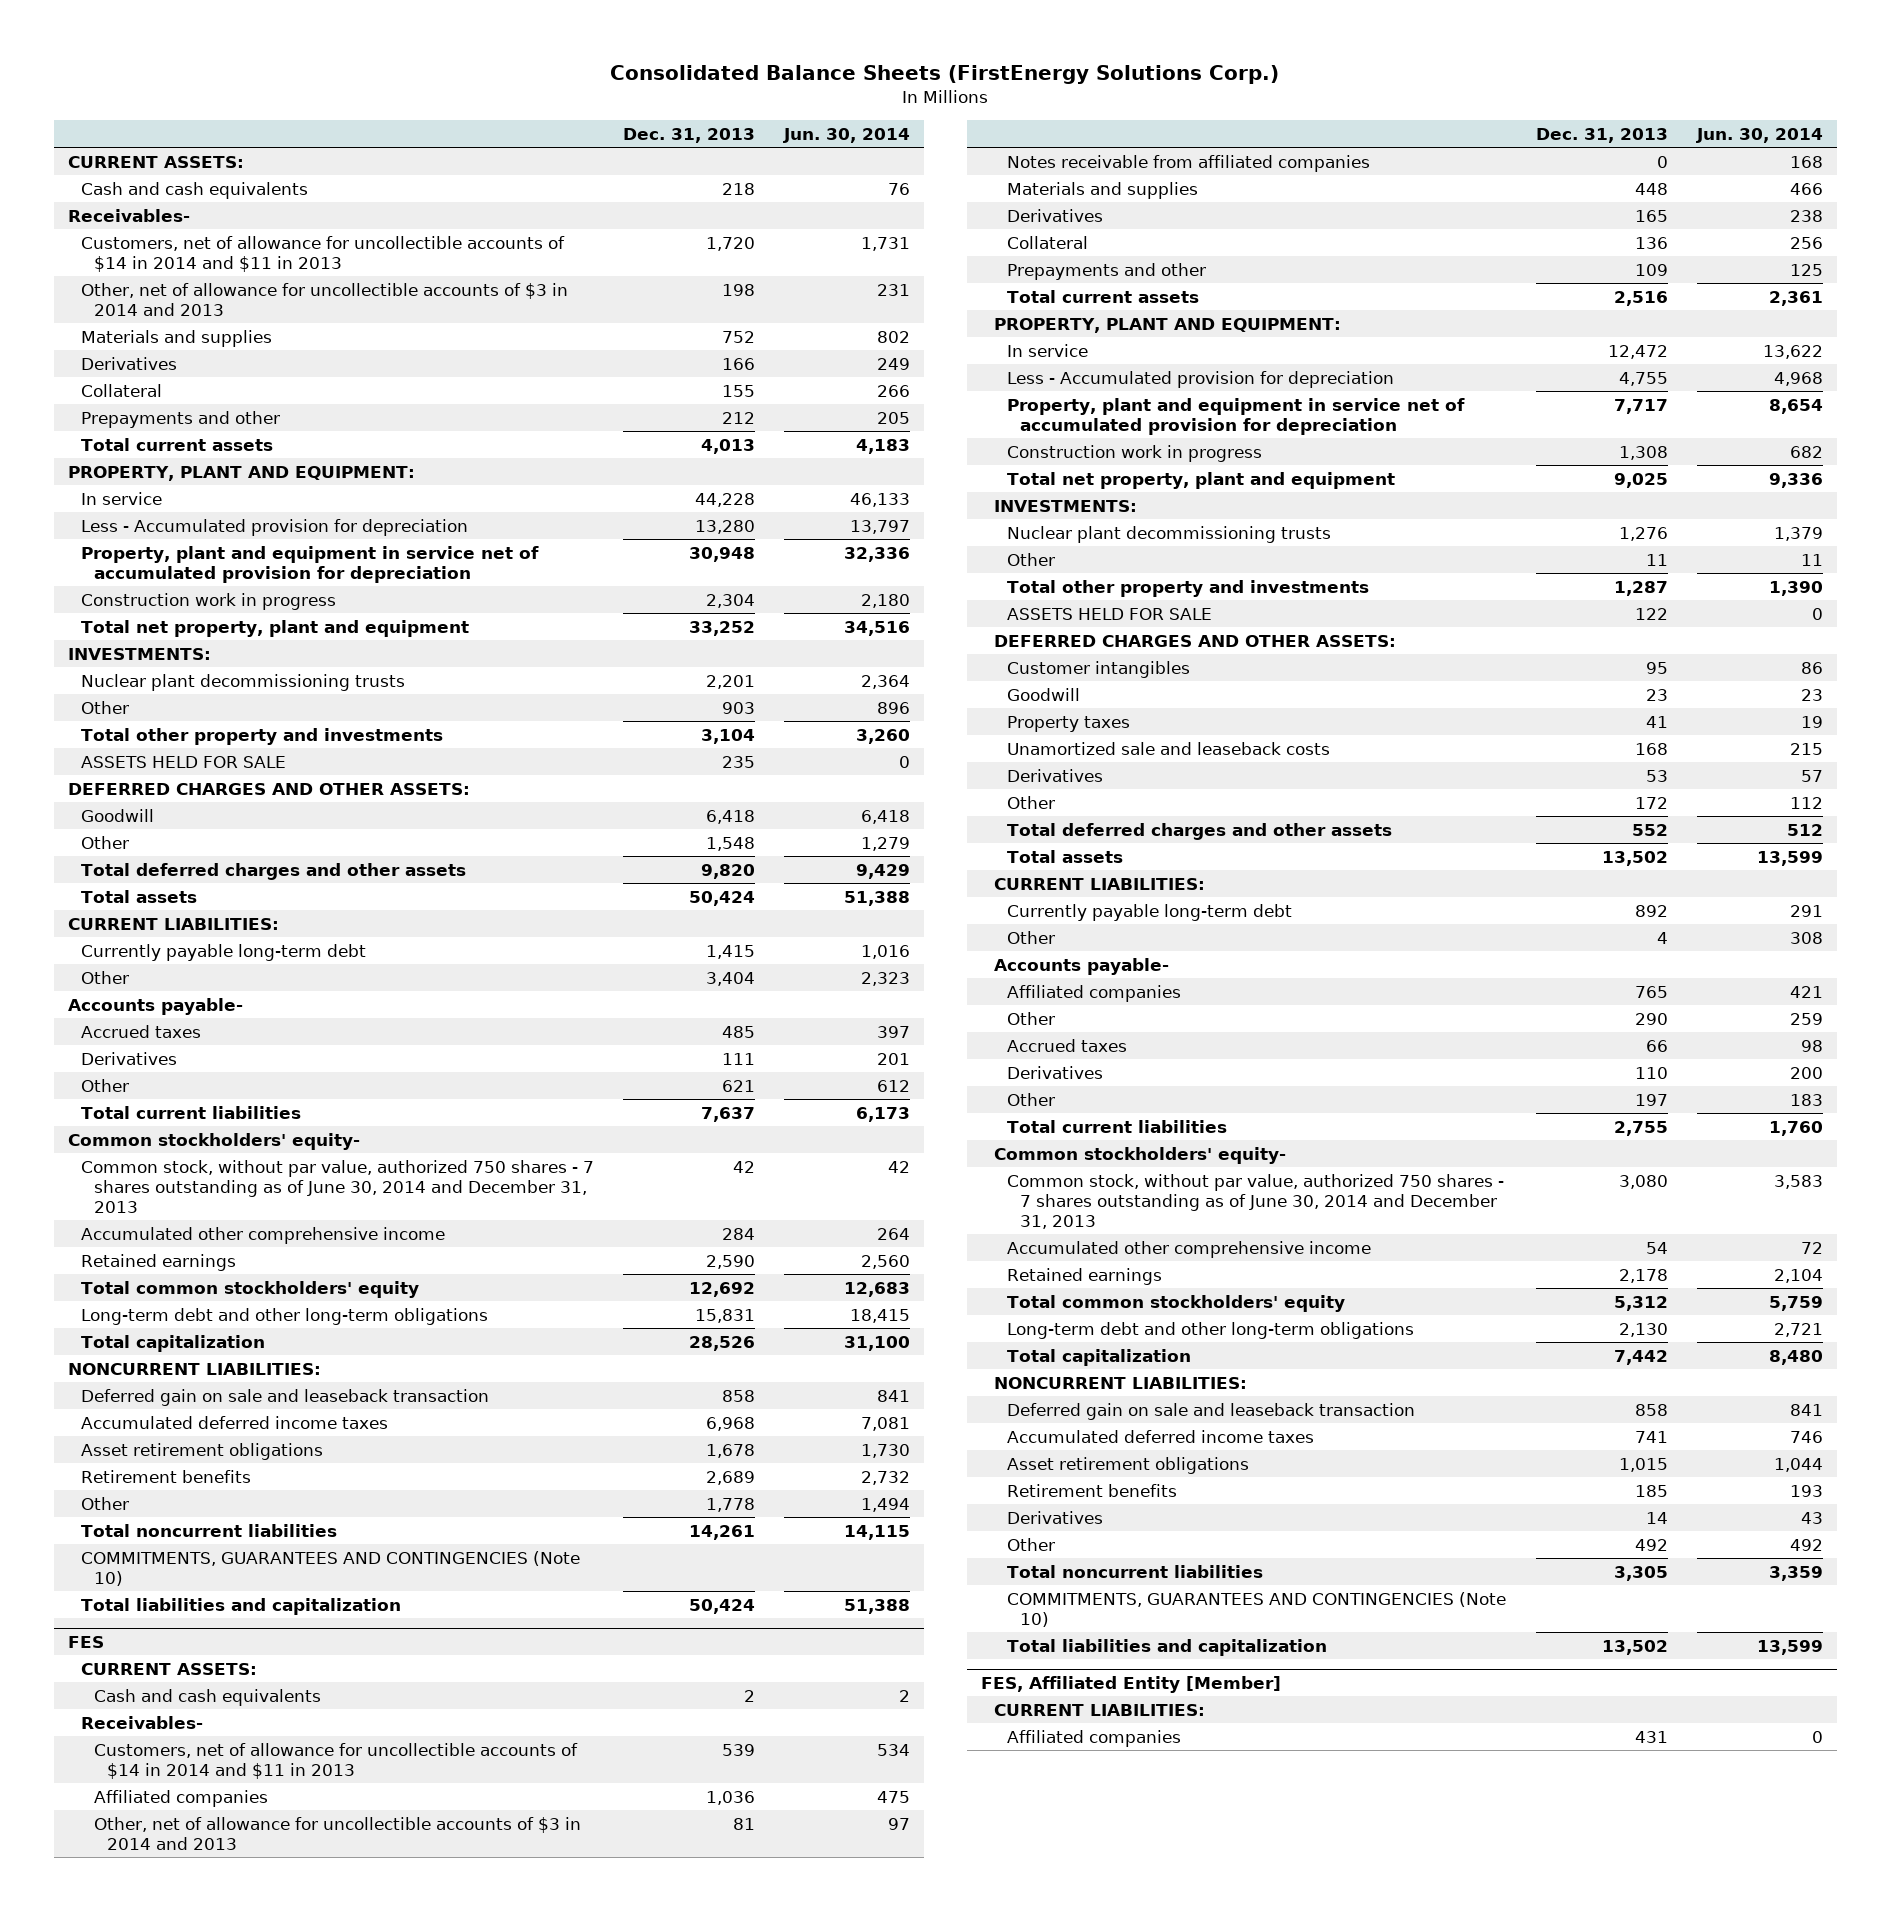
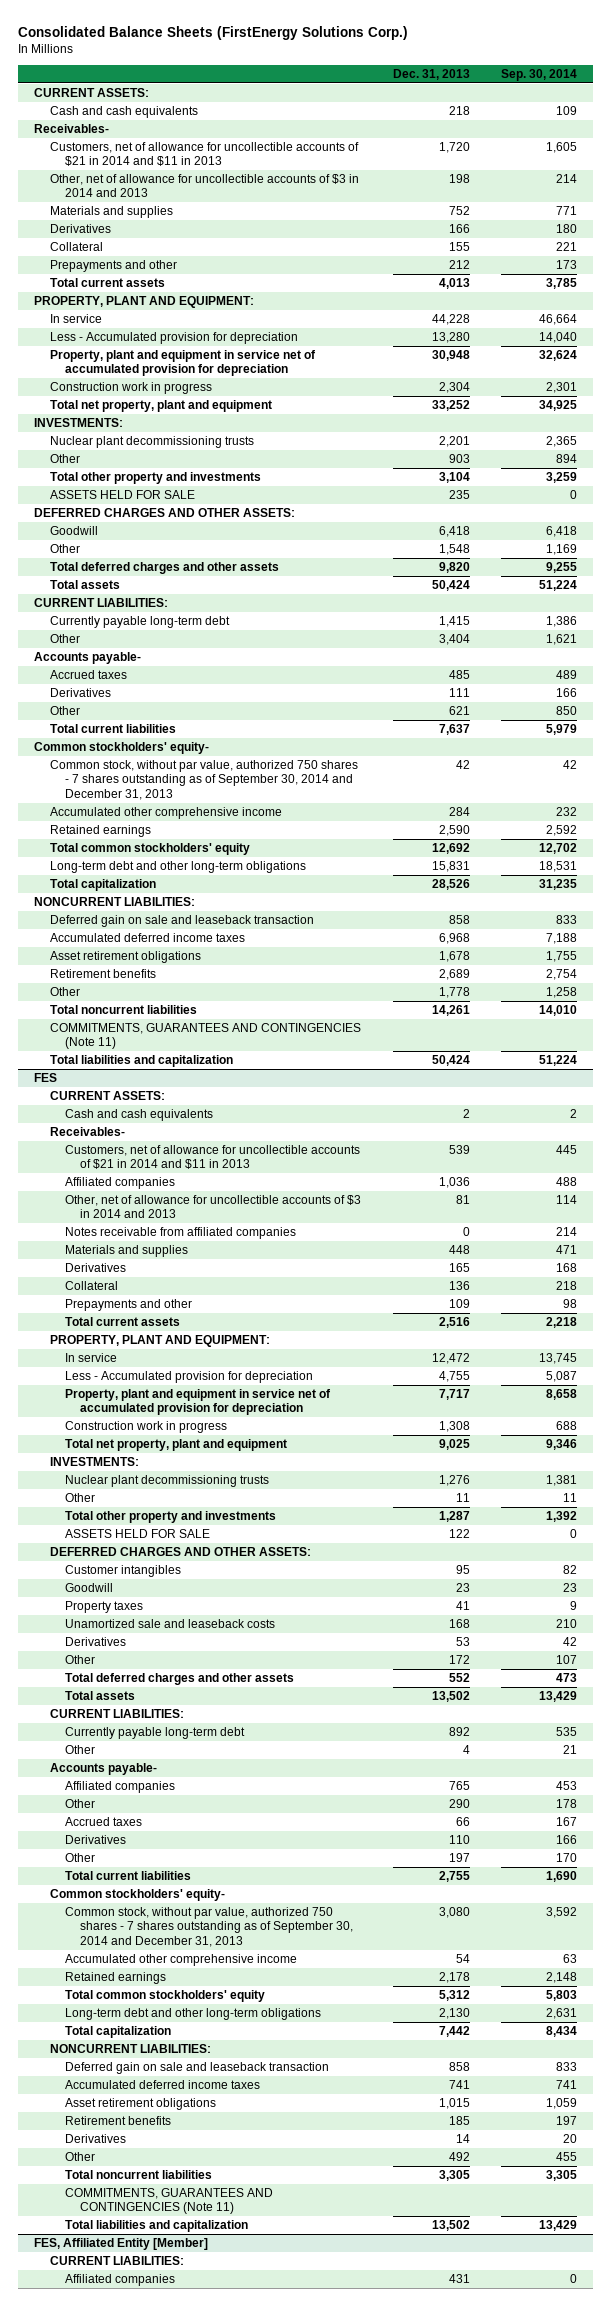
- | Dec. 31, 2013 | Jun. 30, 2014
+ | Dec. 31, 2013 | Sep. 30, 2014
- Customers, net of allowance for uncollectible accounts of $14 in 2014 and $11 in 2013 | 1,720 | 1,731
+ Customers, net of allowance for uncollectible accounts of $21 in 2014 and $11 in 2013 | 1,720 | 1,605
- Common stock, without par value, authorized 750 shares - 7 shares outstanding as of June 30, 2014 and December 31, 2013 | 42 | 42
+ Common stock, without par value, authorized 750 shares - 7 shares outstanding as of September 30, 2014 and December 31, 2013 | 42 | 42
- COMMITMENTS, GUARANTEES AND CONTINGENCIES (Note 10)
+ COMMITMENTS, GUARANTEES AND CONTINGENCIES (Note 11)
@ FES
- Customers, net of allowance for uncollectible accounts of $14 in 2014 and $11 in 2013 | 539 | 534
+ Customers, net of allowance for uncollectible accounts of $21 in 2014 and $11 in 2013 | 539 | 445
- Common stock, without par value, authorized 750 shares - 7 shares outstanding as of June 30, 2014 and December 31, 2013 | 3,080 | 3,583
+ Common stock, without par value, authorized 750 shares - 7 shares outstanding as of September 30, 2014 and December 31, 2013 | 3,080 | 3,592
- COMMITMENTS, GUARANTEES AND CONTINGENCIES (Note 10)
+ COMMITMENTS, GUARANTEES AND CONTINGENCIES (Note 11)

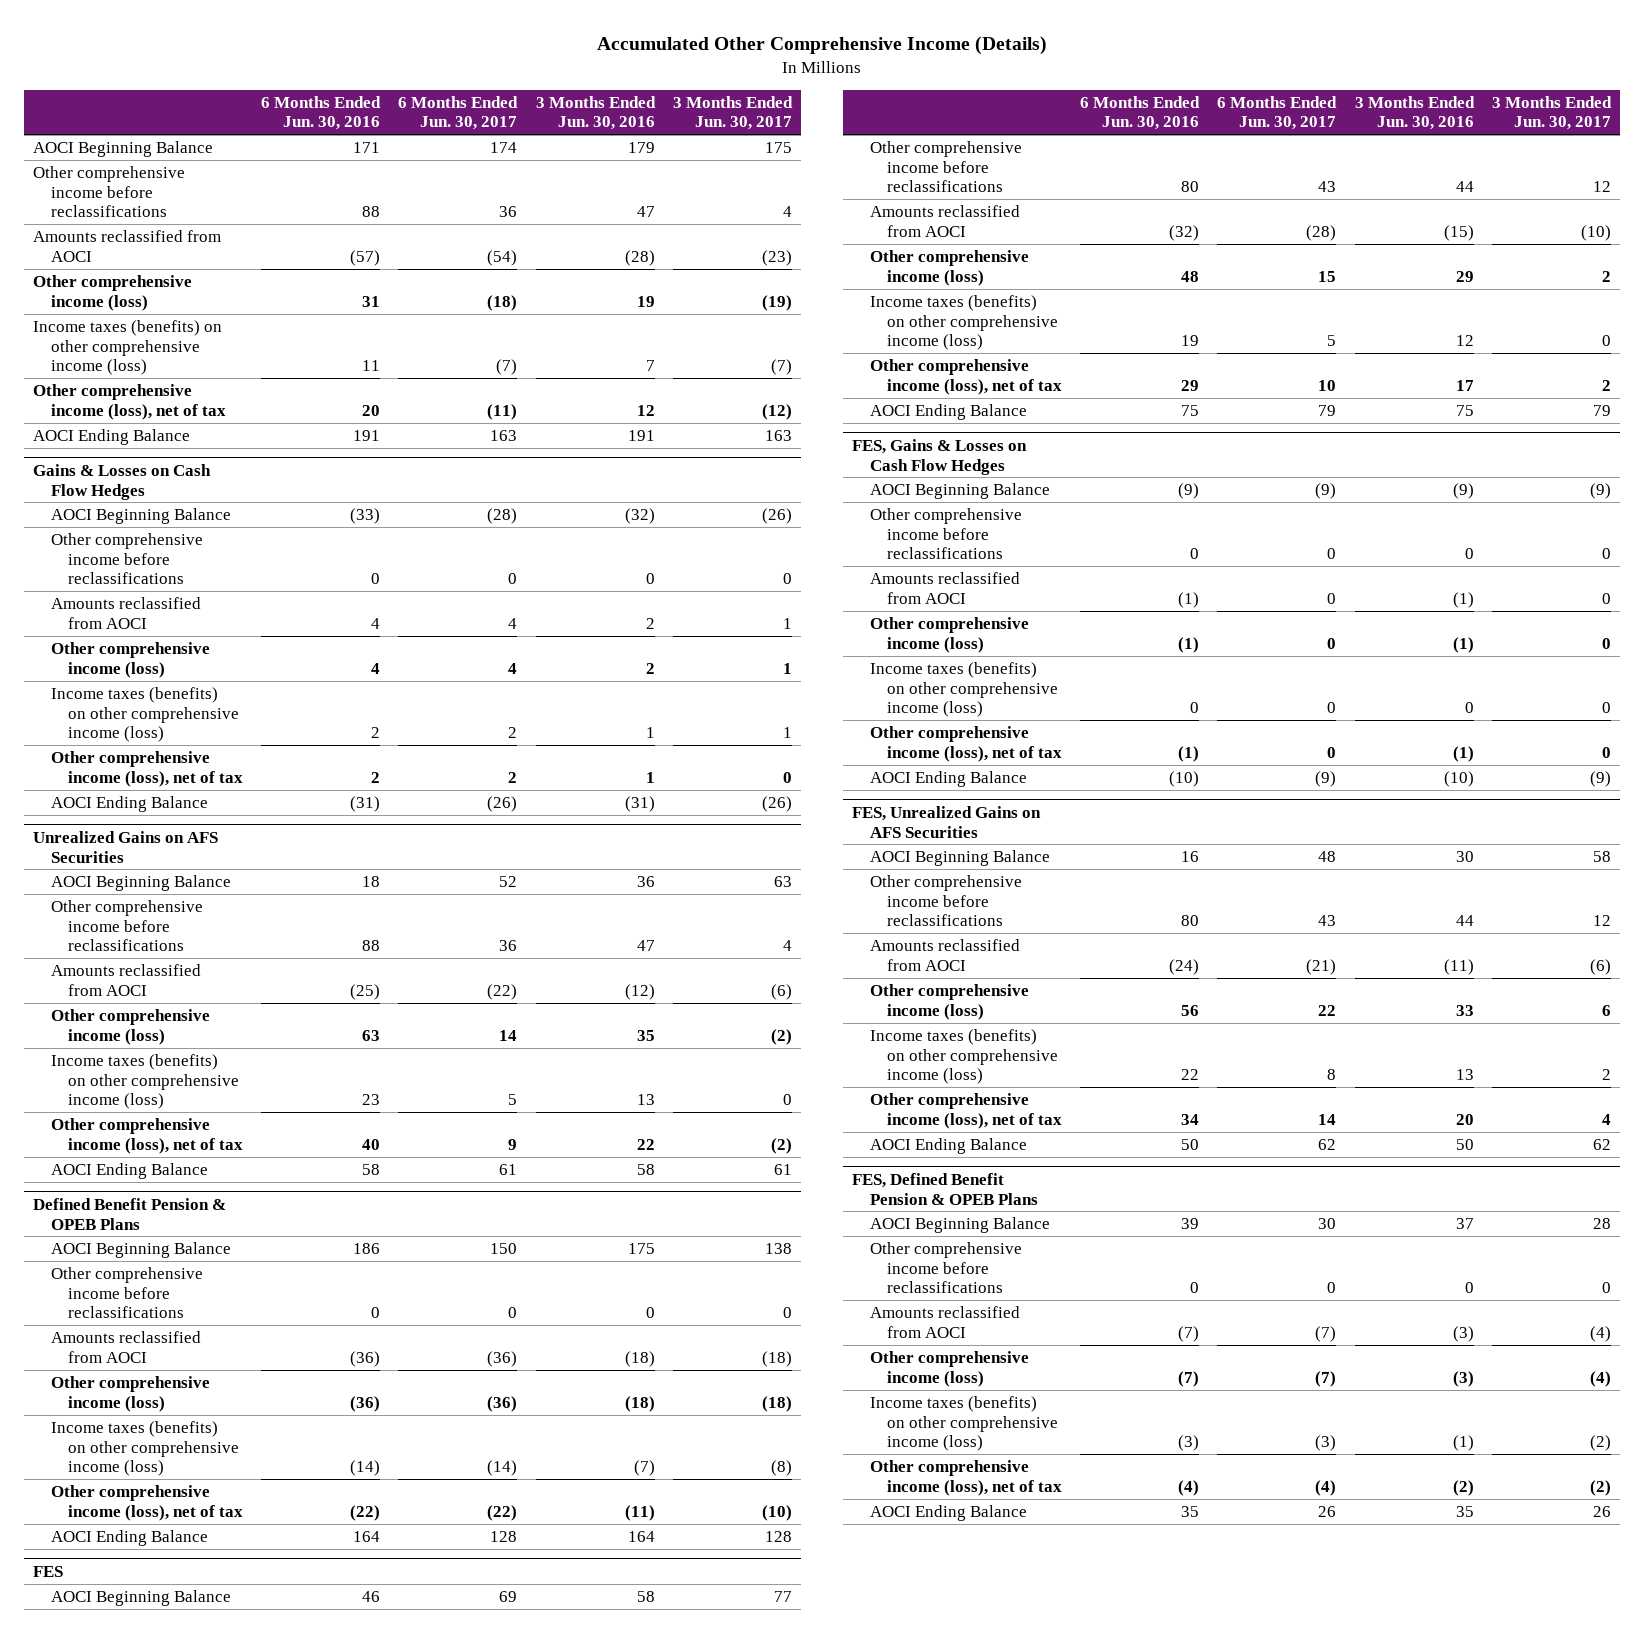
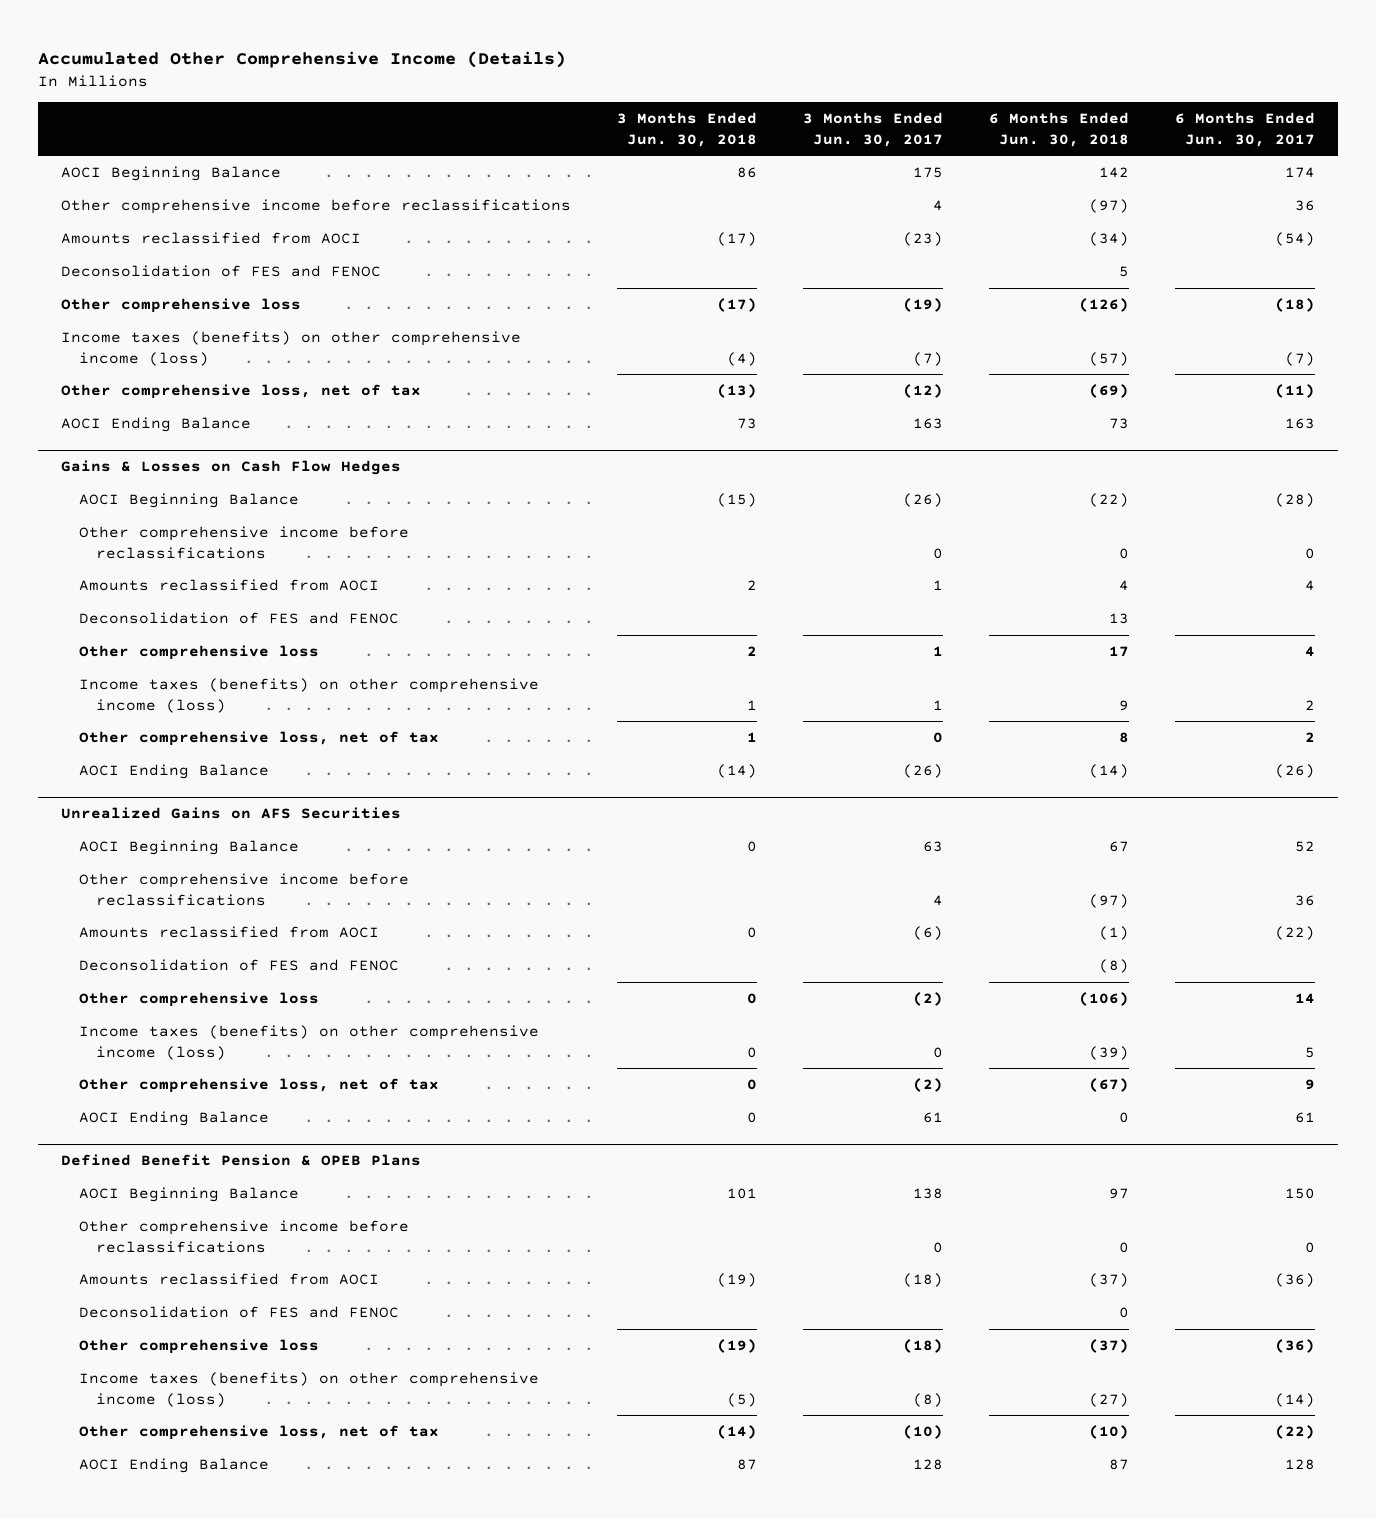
- | 6 Months Ended Jun. 30, 2016 | 6 Months Ended Jun. 30, 2017 | 3 Months Ended Jun. 30, 2016 | 3 Months Ended Jun. 30, 2017
+ | 3 Months Ended Jun. 30, 2018 | 3 Months Ended Jun. 30, 2017 | 6 Months Ended Jun. 30, 2018 | 6 Months Ended Jun. 30, 2017
- Other comprehensive income (loss) | 31 | (18) | 19 | (19)
+ Deconsolidation of FES and FENOC | | | 5 |
+ Other comprehensive loss | (17) | (19) | (126) | (18)
- Other comprehensive income (loss), net of tax | 20 | (11) | 12 | (12)
+ Other comprehensive loss, net of tax | (13) | (12) | (69) | (11)
@ Gains & Losses on Cash Flow Hedges
- Other comprehensive income (loss) | 4 | 4 | 2 | 1
+ Deconsolidation of FES and FENOC | | | 13 |
+ Other comprehensive loss | 2 | 1 | 17 | 4
- Other comprehensive income (loss), net of tax | 2 | 2 | 1 | 0
+ Other comprehensive loss, net of tax | 1 | 0 | 8 | 2
@ Unrealized Gains on AFS Securities
- Other comprehensive income (loss) | 63 | 14 | 35 | (2)
+ Deconsolidation of FES and FENOC | | | (8) |
+ Other comprehensive loss | 0 | (2) | (106) | 14
- Other comprehensive income (loss), net of tax | 40 | 9 | 22 | (2)
+ Other comprehensive loss, net of tax | 0 | (2) | (67) | 9
@ Defined Benefit Pension & OPEB Plans
- Other comprehensive income (loss) | (36) | (36) | (18) | (18)
+ Deconsolidation of FES and FENOC | | | 0 |
+ Other comprehensive loss | (19) | (18) | (37) | (36)
- Other comprehensive income (loss), net of tax | (22) | (22) | (11) | (10)
+ Other comprehensive loss, net of tax | (14) | (10) | (10) | (22)
- FES
- AOCI Beginning Balance | 46 | 69 | 58 | 77
- Other comprehensive income before reclassifications | 80 | 43 | 44 | 12
- Amounts reclassified from AOCI | (32) | (28) | (15) | (10)
- Other comprehensive income (loss) | 48 | 15 | 29 | 2
- Income taxes (benefits) on other comprehensive income (loss) | 19 | 5 | 12 | 0
- Other comprehensive income (loss), net of tax | 29 | 10 | 17 | 2
- AOCI Ending Balance | 75 | 79 | 75 | 79
- FES, Gains & Losses on Cash Flow Hedges
- AOCI Beginning Balance | (9) | (9) | (9) | (9)
- Other comprehensive income before reclassifications | 0 | 0 | 0 | 0
- Amounts reclassified from AOCI | (1) | 0 | (1) | 0
- Other comprehensive income (loss) | (1) | 0 | (1) | 0
- Income taxes (benefits) on other comprehensive income (loss) | 0 | 0 | 0 | 0
- Other comprehensive income (loss), net of tax | (1) | 0 | (1) | 0
- AOCI Ending Balance | (10) | (9) | (10) | (9)
- FES, Unrealized Gains on AFS Securities
- AOCI Beginning Balance | 16 | 48 | 30 | 58
- Other comprehensive income before reclassifications | 80 | 43 | 44 | 12
- Amounts reclassified from AOCI | (24) | (21) | (11) | (6)
- Other comprehensive income (loss) | 56 | 22 | 33 | 6
- Income taxes (benefits) on other comprehensive income (loss) | 22 | 8 | 13 | 2
- Other comprehensive income (loss), net of tax | 34 | 14 | 20 | 4
- AOCI Ending Balance | 50 | 62 | 50 | 62
- FES, Defined Benefit Pension & OPEB Plans
- AOCI Beginning Balance | 39 | 30 | 37 | 28
- Other comprehensive income before reclassifications | 0 | 0 | 0 | 0
- Amounts reclassified from AOCI | (7) | (7) | (3) | (4)
- Other comprehensive income (loss) | (7) | (7) | (3) | (4)
- Income taxes (benefits) on other comprehensive income (loss) | (3) | (3) | (1) | (2)
- Other comprehensive income (loss), net of tax | (4) | (4) | (2) | (2)
- AOCI Ending Balance | 35 | 26 | 35 | 26

